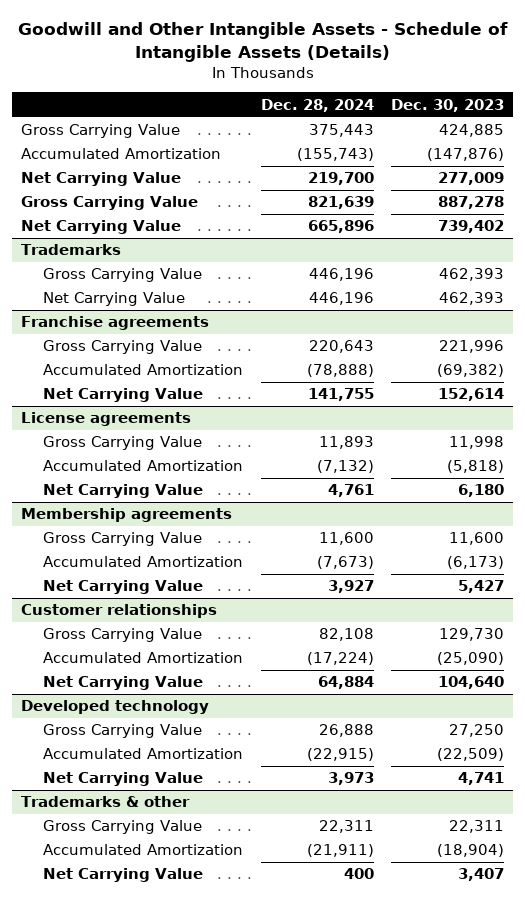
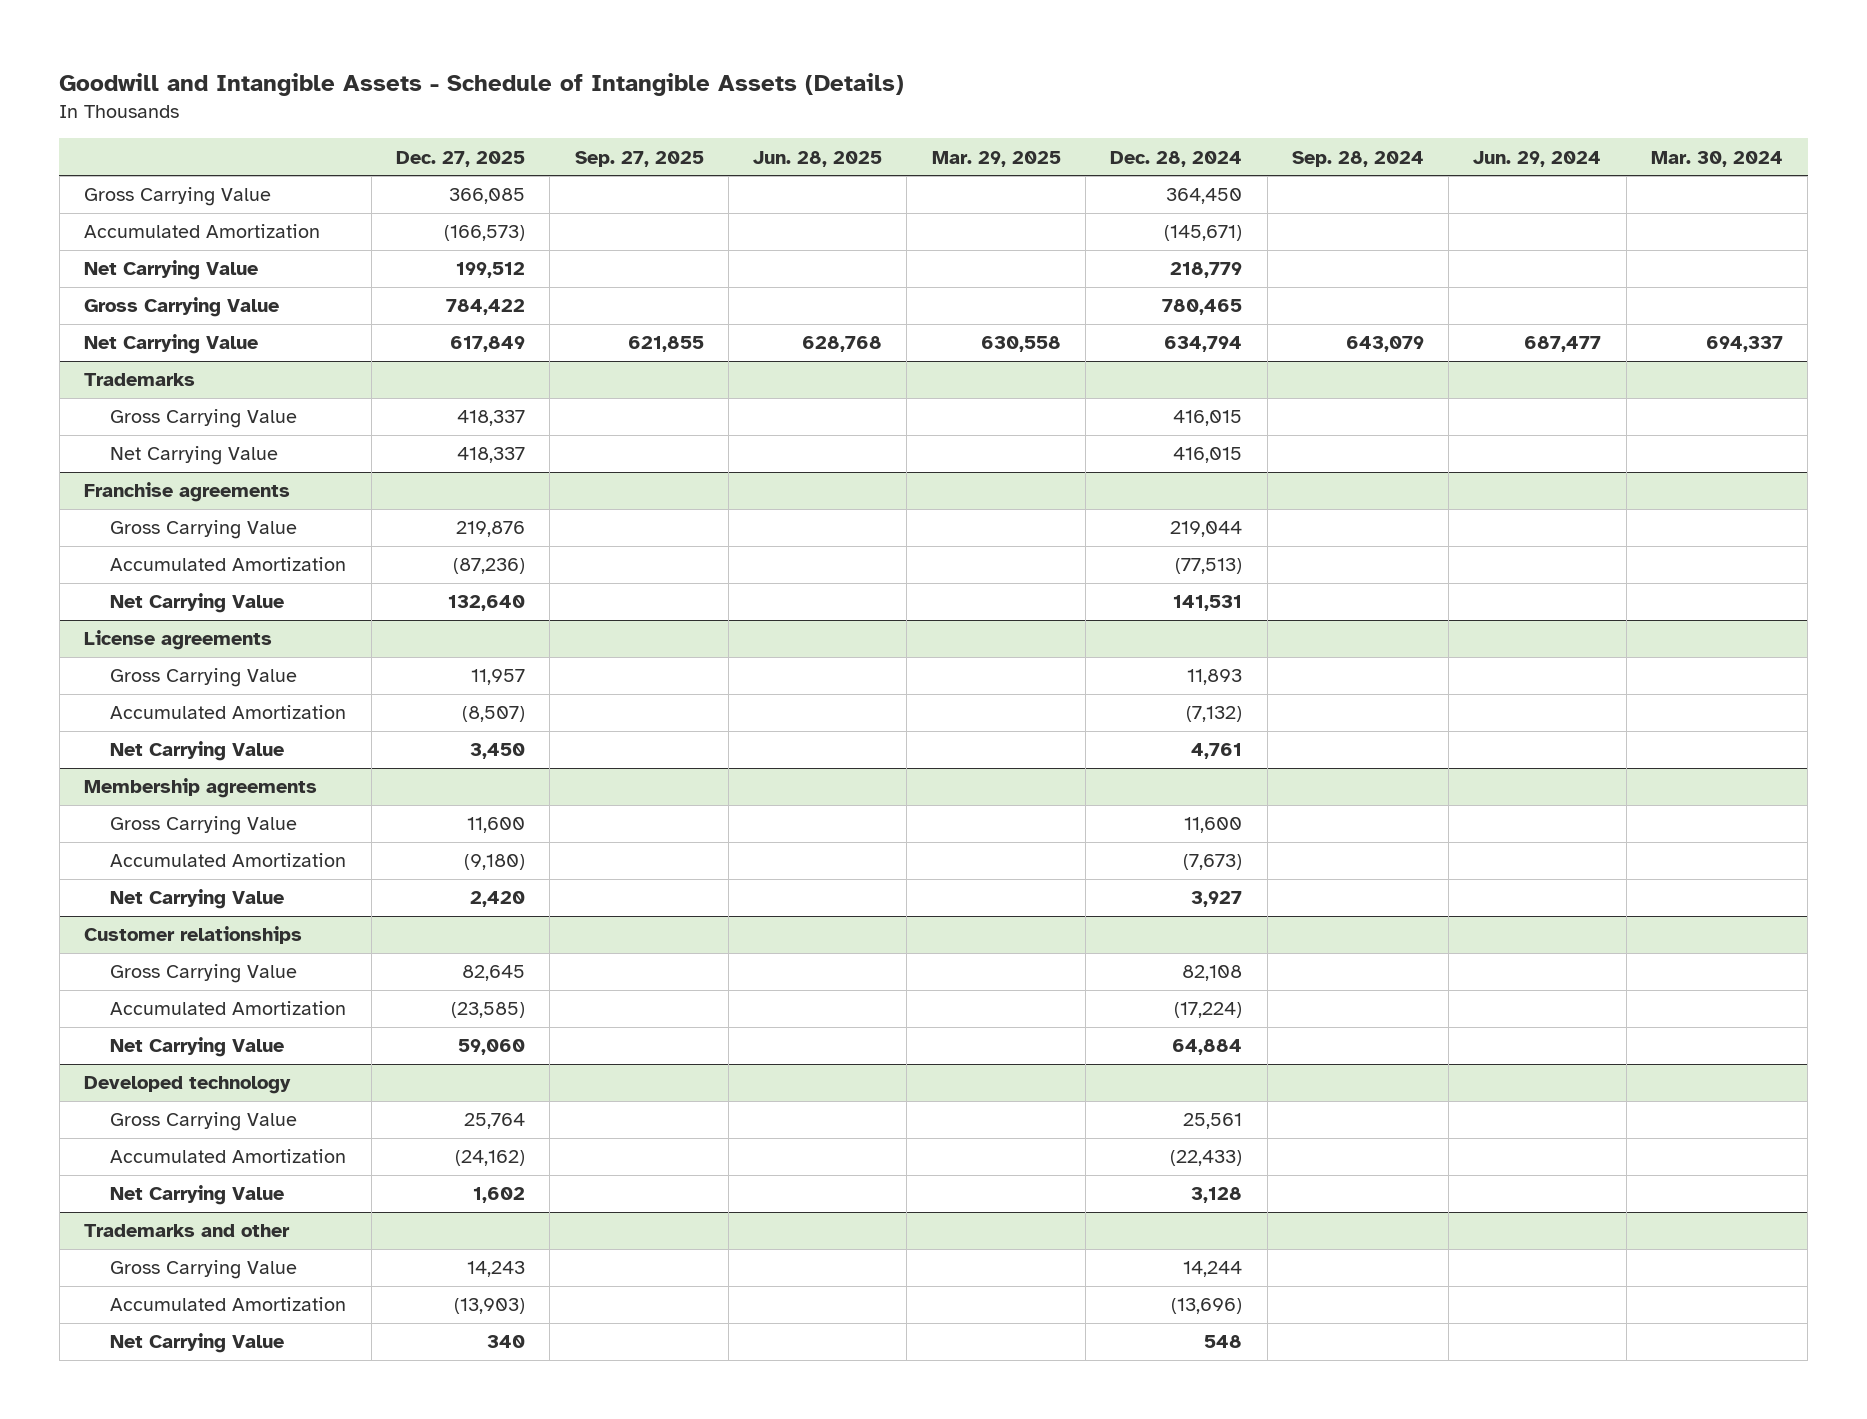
- Goodwill and Other Intangible Assets - Schedule of Intangible Assets (Details)
+ Goodwill and Intangible Assets - Schedule of Intangible Assets (Details)
- | Dec. 28, 2024 | Dec. 30, 2023
+ | Dec. 27, 2025 | Sep. 27, 2025 | Jun. 28, 2025 | Mar. 29, 2025 | Dec. 28, 2024 | Sep. 28, 2024 | Jun. 29, 2024 | Mar. 30, 2024
- Gross Carrying Value | 375,443 | 424,885
- Accumulated Amortization | (155,743) | (147,876)
- Net Carrying Value | 219,700 | 277,009
- Gross Carrying Value | 821,639 | 887,278
- Net Carrying Value | 665,896 | 739,402
+ Gross Carrying Value | 366,085 | | | | 364,450 | | |
+ Accumulated Amortization | (166,573) | | | | (145,671) | | |
+ Net Carrying Value | 199,512 | | | | 218,779 | | |
+ Gross Carrying Value | 784,422 | | | | 780,465 | | |
+ Net Carrying Value | 617,849 | 621,855 | 628,768 | 630,558 | 634,794 | 643,079 | 687,477 | 694,337
@ Trademarks
- Gross Carrying Value | 446,196 | 462,393
- Net Carrying Value | 446,196 | 462,393
+ Gross Carrying Value | 418,337 | | | | 416,015 | | |
+ Net Carrying Value | 418,337 | | | | 416,015 | | |
@ Franchise agreements
- Gross Carrying Value | 220,643 | 221,996
- Accumulated Amortization | (78,888) | (69,382)
- Net Carrying Value | 141,755 | 152,614
+ Gross Carrying Value | 219,876 | | | | 219,044 | | |
+ Accumulated Amortization | (87,236) | | | | (77,513) | | |
+ Net Carrying Value | 132,640 | | | | 141,531 | | |
@ Developed technology
- Gross Carrying Value | 26,888 | 27,250
- Accumulated Amortization | (22,915) | (22,509)
- Net Carrying Value | 3,973 | 4,741
- Trademarks & other
- Gross Carrying Value | 22,311 | 22,311
- Accumulated Amortization | (21,911) | (18,904)
- Net Carrying Value | 400 | 3,407
@ Developed technology
+ Gross Carrying Value | 25,764 | | | | 25,561 | | |
+ Accumulated Amortization | (24,162) | | | | (22,433) | | |
+ Net Carrying Value | 1,602 | | | | 3,128 | | |
+ Trademarks and other
+ Gross Carrying Value | 14,243 | | | | 14,244 | | |
+ Accumulated Amortization | (13,903) | | | | (13,696) | | |
+ Net Carrying Value | 340 | | | | 548 | | |

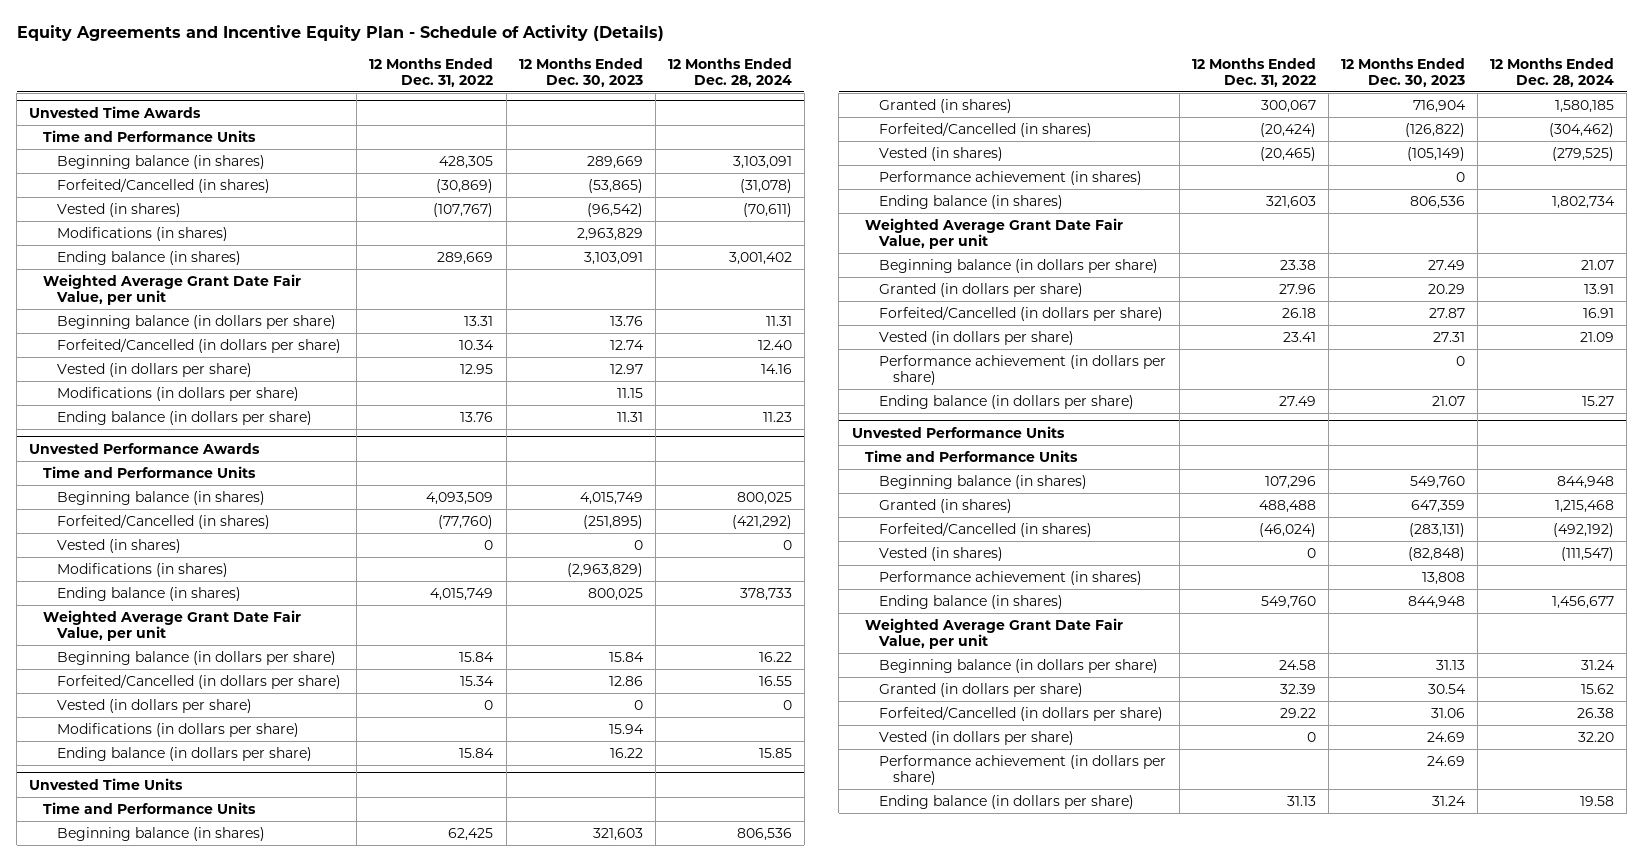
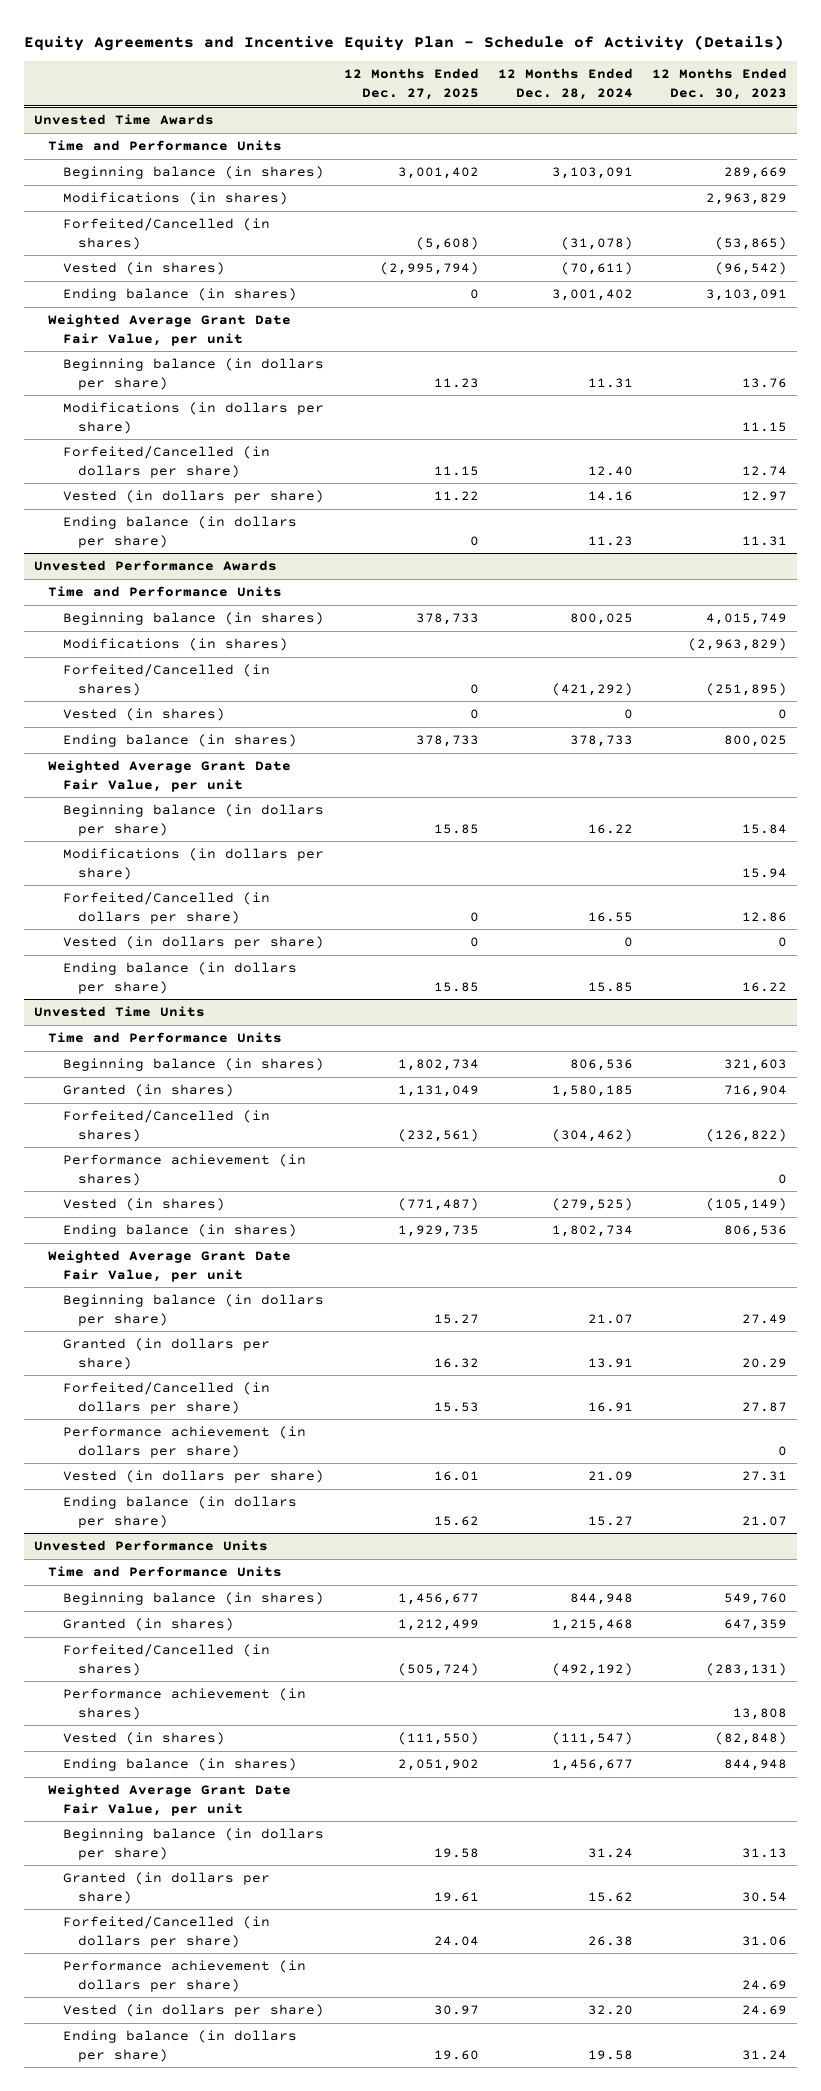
- | 12 Months Ended Dec. 31, 2022 | 12 Months Ended Dec. 30, 2023 | 12 Months Ended Dec. 28, 2024
+ | 12 Months Ended Dec. 27, 2025 | 12 Months Ended Dec. 28, 2024 | 12 Months Ended Dec. 30, 2023
@ Unvested Time Awards
moved up: Modifications (in shares) | | | 2,963,829
moved up: Modifications (in dollars per share) | | | 11.15
@ Unvested Performance Awards
moved up: Modifications (in shares) | | | (2,963,829)
moved up: Modifications (in dollars per share) | | | 15.94
@ Unvested Time Units
moved down: Vested (in shares) | (771,487) | (279,525) | (105,149)
moved down: Vested (in dollars per share) | 16.01 | 21.09 | 27.31
@ Unvested Performance Units
moved down: Vested (in shares) | (111,550) | (111,547) | (82,848)
moved down: Vested (in dollars per share) | 30.97 | 32.20 | 24.69

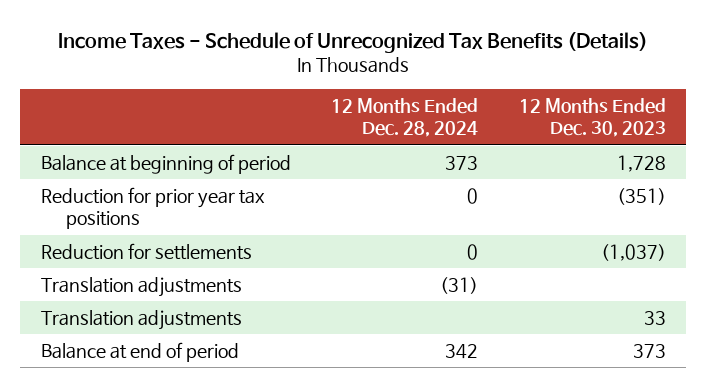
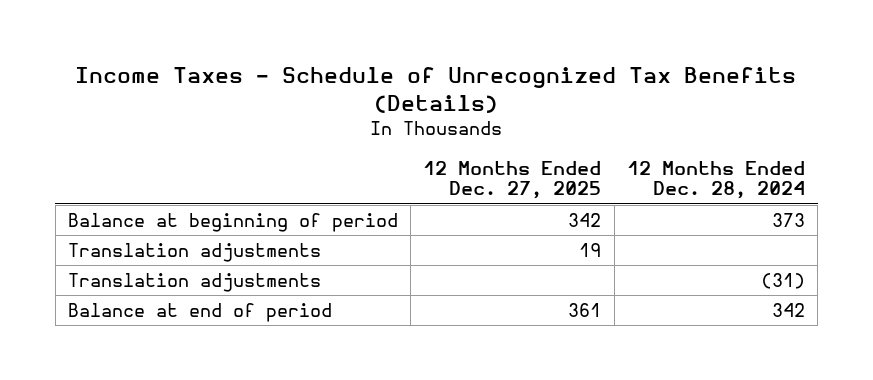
- | 12 Months Ended Dec. 28, 2024 | 12 Months Ended Dec. 30, 2023
+ | 12 Months Ended Dec. 27, 2025 | 12 Months Ended Dec. 28, 2024
- Reduction for prior year tax positions | 0 | (351)
- Reduction for settlements | 0 | (1,037)
moved down: Translation adjustments | | (31)

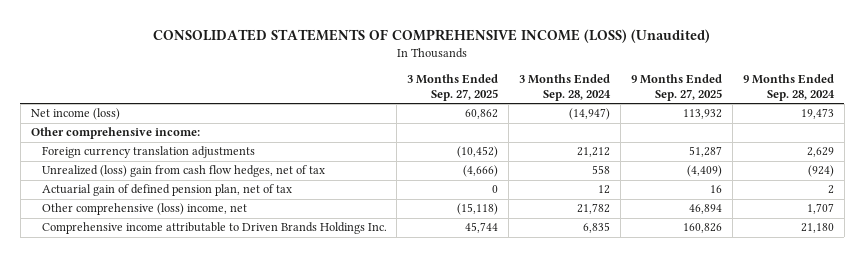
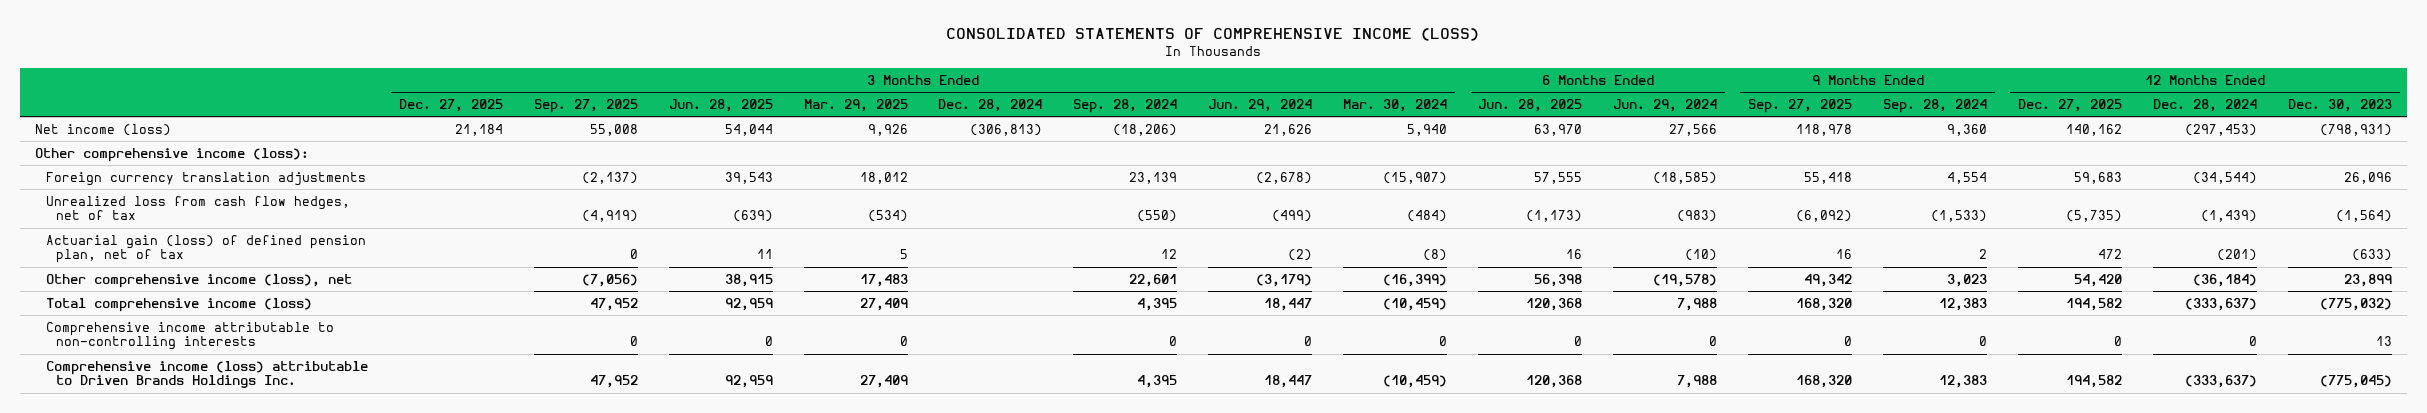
- CONSOLIDATED STATEMENTS OF COMPREHENSIVE INCOME (LOSS) (Unaudited)
+ CONSOLIDATED STATEMENTS OF COMPREHENSIVE INCOME (LOSS)
- | 3 Months Ended Sep. 27, 2025 | 3 Months Ended Sep. 28, 2024 | 9 Months Ended Sep. 27, 2025 | 9 Months Ended Sep. 28, 2024
+ | 3 Months Ended Dec. 27, 2025 | 3 Months Ended Sep. 27, 2025 | 3 Months Ended Jun. 28, 2025 | 3 Months Ended Mar. 29, 2025 | 3 Months Ended Dec. 28, 2024 | 3 Months Ended Sep. 28, 2024 | 3 Months Ended Jun. 29, 2024 | 3 Months Ended Mar. 30, 2024 | 6 Months Ended Jun. 28, 2025 | 6 Months Ended Jun. 29, 2024 | 9 Months Ended Sep. 27, 2025 | 9 Months Ended Sep. 28, 2024 | 12 Months Ended Dec. 27, 2025 | 12 Months Ended Dec. 28, 2024 | 12 Months Ended Dec. 30, 2023
- Net income (loss) | 60,862 | (14,947) | 113,932 | 19,473
- Other comprehensive income:
- Foreign currency translation adjustments | (10,452) | 21,212 | 51,287 | 2,629
- Unrealized (loss) gain from cash flow hedges, net of tax | (4,666) | 558 | (4,409) | (924)
- Actuarial gain of defined pension plan, net of tax | 0 | 12 | 16 | 2
- Other comprehensive (loss) income, net | (15,118) | 21,782 | 46,894 | 1,707
- Comprehensive income attributable to Driven Brands Holdings Inc. | 45,744 | 6,835 | 160,826 | 21,180
+ Net income (loss) | 21,184 | 55,008 | 54,044 | 9,926 | (306,813) | (18,206) | 21,626 | 5,940 | 63,970 | 27,566 | 118,978 | 9,360 | 140,162 | (297,453) | (798,931)
+ Other comprehensive income (loss):
+ Foreign currency translation adjustments | | (2,137) | 39,543 | 18,012 | | 23,139 | (2,678) | (15,907) | 57,555 | (18,585) | 55,418 | 4,554 | 59,683 | (34,544) | 26,096
+ Unrealized loss from cash flow hedges, net of tax | | (4,919) | (639) | (534) | | (550) | (499) | (484) | (1,173) | (983) | (6,092) | (1,533) | (5,735) | (1,439) | (1,564)
+ Actuarial gain (loss) of defined pension plan, net of tax | | 0 | 11 | 5 | | 12 | (2) | (8) | 16 | (10) | 16 | 2 | 472 | (201) | (633)
+ Other comprehensive income (loss), net | | (7,056) | 38,915 | 17,483 | | 22,601 | (3,179) | (16,399) | 56,398 | (19,578) | 49,342 | 3,023 | 54,420 | (36,184) | 23,899
+ Total comprehensive income (loss) | | 47,952 | 92,959 | 27,409 | | 4,395 | 18,447 | (10,459) | 120,368 | 7,988 | 168,320 | 12,383 | 194,582 | (333,637) | (775,032)
+ Comprehensive income attributable to non-controlling interests | | 0 | 0 | 0 | | 0 | 0 | 0 | 0 | 0 | 0 | 0 | 0 | 0 | 13
+ Comprehensive income (loss) attributable to Driven Brands Holdings Inc. | | 47,952 | 92,959 | 27,409 | | 4,395 | 18,447 | (10,459) | 120,368 | 7,988 | 168,320 | 12,383 | 194,582 | (333,637) | (775,045)

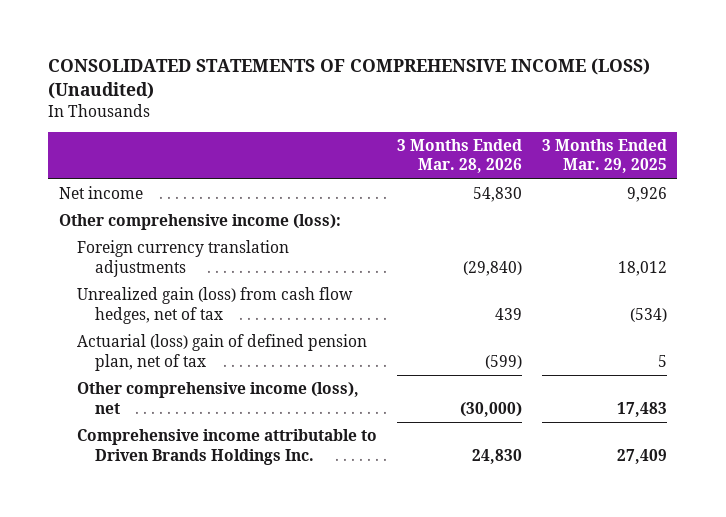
- CONSOLIDATED STATEMENTS OF COMPREHENSIVE INCOME (LOSS)
+ CONSOLIDATED STATEMENTS OF COMPREHENSIVE INCOME (LOSS) (Unaudited)
- | 3 Months Ended Dec. 27, 2025 | 3 Months Ended Sep. 27, 2025 | 3 Months Ended Jun. 28, 2025 | 3 Months Ended Mar. 29, 2025 | 3 Months Ended Dec. 28, 2024 | 3 Months Ended Sep. 28, 2024 | 3 Months Ended Jun. 29, 2024 | 3 Months Ended Mar. 30, 2024 | 6 Months Ended Jun. 28, 2025 | 6 Months Ended Jun. 29, 2024 | 9 Months Ended Sep. 27, 2025 | 9 Months Ended Sep. 28, 2024 | 12 Months Ended Dec. 27, 2025 | 12 Months Ended Dec. 28, 2024 | 12 Months Ended Dec. 30, 2023
+ | 3 Months Ended Mar. 28, 2026 | 3 Months Ended Mar. 29, 2025
- Net income (loss) | 21,184 | 55,008 | 54,044 | 9,926 | (306,813) | (18,206) | 21,626 | 5,940 | 63,970 | 27,566 | 118,978 | 9,360 | 140,162 | (297,453) | (798,931)
+ Net income | 54,830 | 9,926
- Unrealized loss from cash flow hedges, net of tax | | (4,919) | (639) | (534) | | (550) | (499) | (484) | (1,173) | (983) | (6,092) | (1,533) | (5,735) | (1,439) | (1,564)
- Actuarial gain (loss) of defined pension plan, net of tax | | 0 | 11 | 5 | | 12 | (2) | (8) | 16 | (10) | 16 | 2 | 472 | (201) | (633)
+ Unrealized gain (loss) from cash flow hedges, net of tax | 439 | (534)
+ Actuarial (loss) gain of defined pension plan, net of tax | (599) | 5
- Total comprehensive income (loss) | | 47,952 | 92,959 | 27,409 | | 4,395 | 18,447 | (10,459) | 120,368 | 7,988 | 168,320 | 12,383 | 194,582 | (333,637) | (775,032)
- Comprehensive income attributable to non-controlling interests | | 0 | 0 | 0 | | 0 | 0 | 0 | 0 | 0 | 0 | 0 | 0 | 0 | 13
- Comprehensive income (loss) attributable to Driven Brands Holdings Inc. | | 47,952 | 92,959 | 27,409 | | 4,395 | 18,447 | (10,459) | 120,368 | 7,988 | 168,320 | 12,383 | 194,582 | (333,637) | (775,045)
+ Comprehensive income attributable to Driven Brands Holdings Inc. | 24,830 | 27,409

